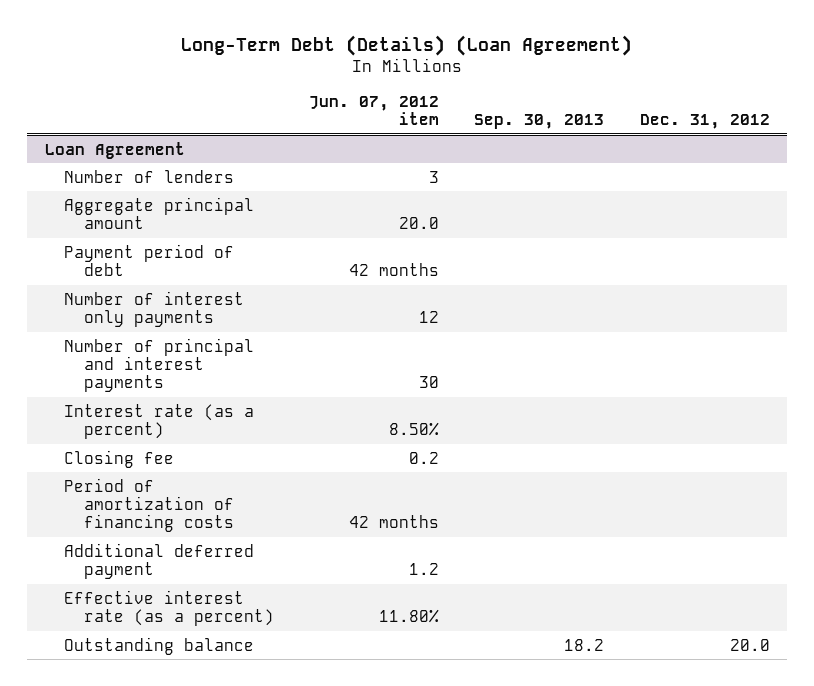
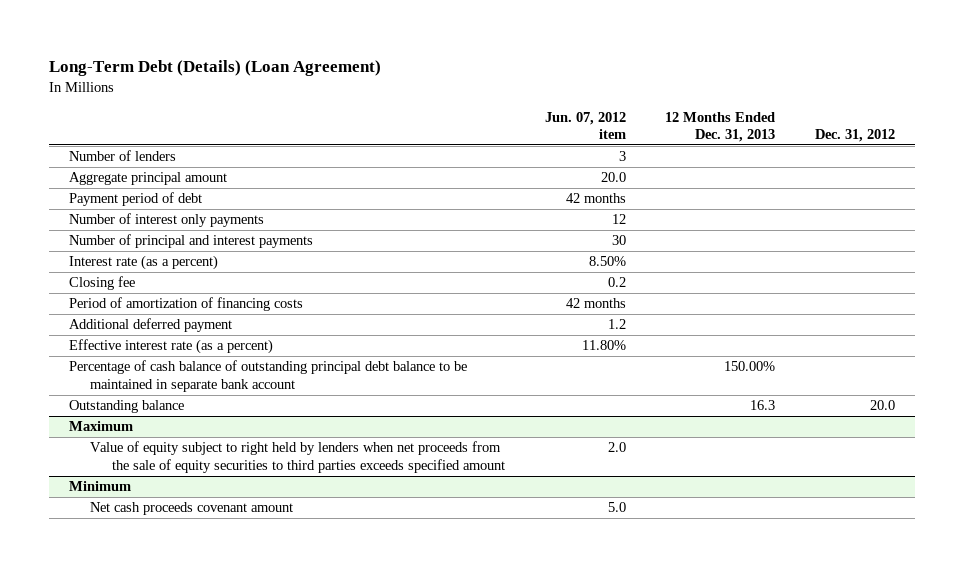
- | Jun. 07, 2012 item | Sep. 30, 2013 | Dec. 31, 2012
+ | Jun. 07, 2012 item | 12 Months Ended Dec. 31, 2013 | Dec. 31, 2012
- Loan Agreement
+ Percentage of cash balance of outstanding principal debt balance to be maintained in separate bank account | | 150.00% |
+ Maximum
+ Value of equity subject to right held by lenders when net proceeds from the sale of equity securities to third parties exceeds specified amount | 2.0 | |
+ Minimum
+ Net cash proceeds covenant amount | 5.0 | |

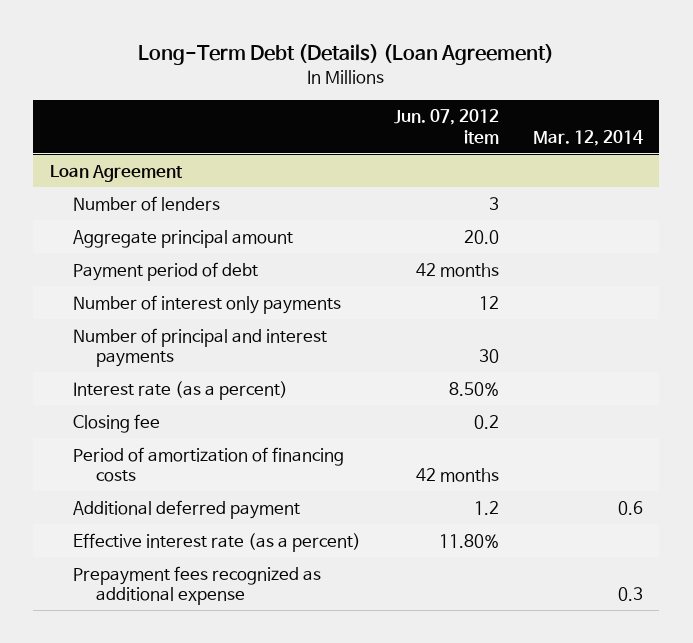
- | Jun. 07, 2012 item | 12 Months Ended Dec. 31, 2013 | Dec. 31, 2012
+ | Jun. 07, 2012 item | Mar. 12, 2014
+ Loan Agreement
- Percentage of cash balance of outstanding principal debt balance to be maintained in separate bank account | | 150.00% |
- Outstanding balance | | 16.3 | 20.0
- Maximum
- Value of equity subject to right held by lenders when net proceeds from the sale of equity securities to third parties exceeds specified amount | 2.0 | |
- Minimum
- Net cash proceeds covenant amount | 5.0 | |
+ Prepayment fees recognized as additional expense | | 0.3

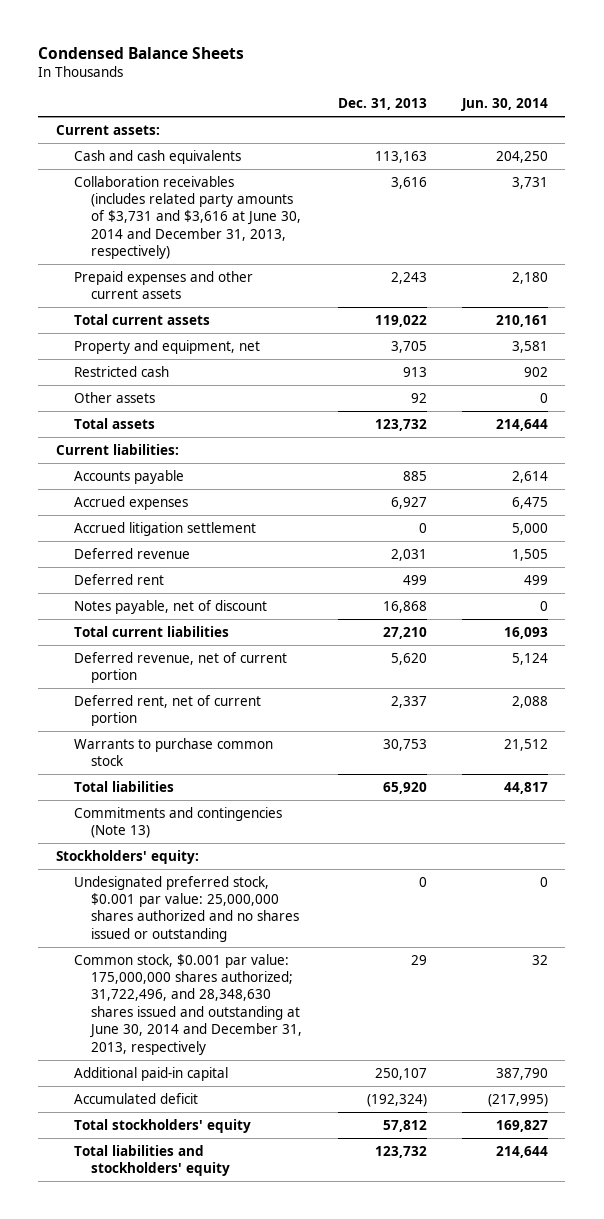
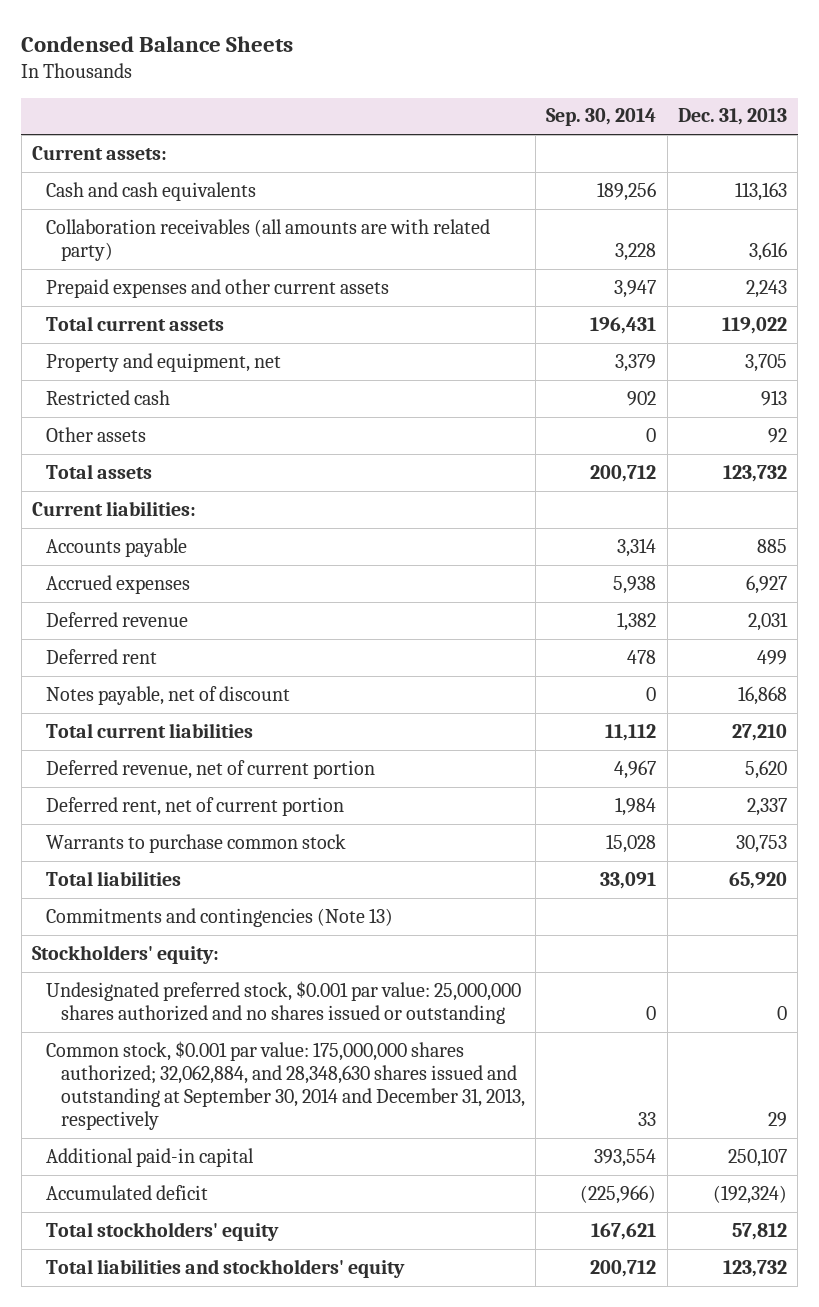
- | Dec. 31, 2013 | Jun. 30, 2014
+ | Sep. 30, 2014 | Dec. 31, 2013
- Collaboration receivables (includes related party amounts of $3,731 and $3,616 at June 30, 2014 and December 31, 2013, respectively) | 3,616 | 3,731
+ Collaboration receivables (all amounts are with related party) | 3,228 | 3,616
- Accrued litigation settlement | 0 | 5,000
- Common stock, $0.001 par value: 175,000,000 shares authorized; 31,722,496, and 28,348,630 shares issued and outstanding at June 30, 2014 and December 31, 2013, respectively | 29 | 32
+ Common stock, $0.001 par value: 175,000,000 shares authorized; 32,062,884, and 28,348,630 shares issued and outstanding at September 30, 2014 and December 31, 2013, respectively | 33 | 29

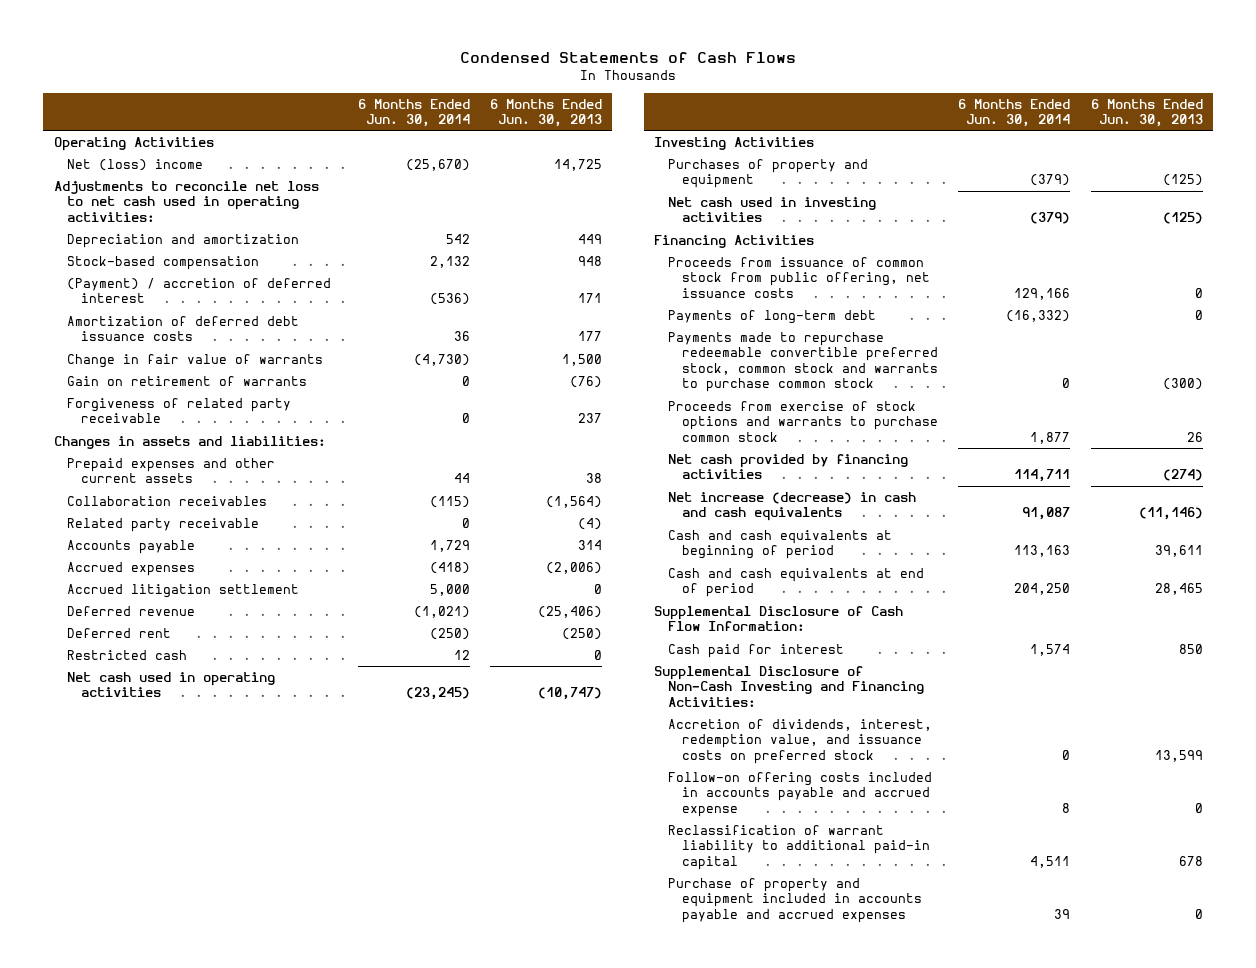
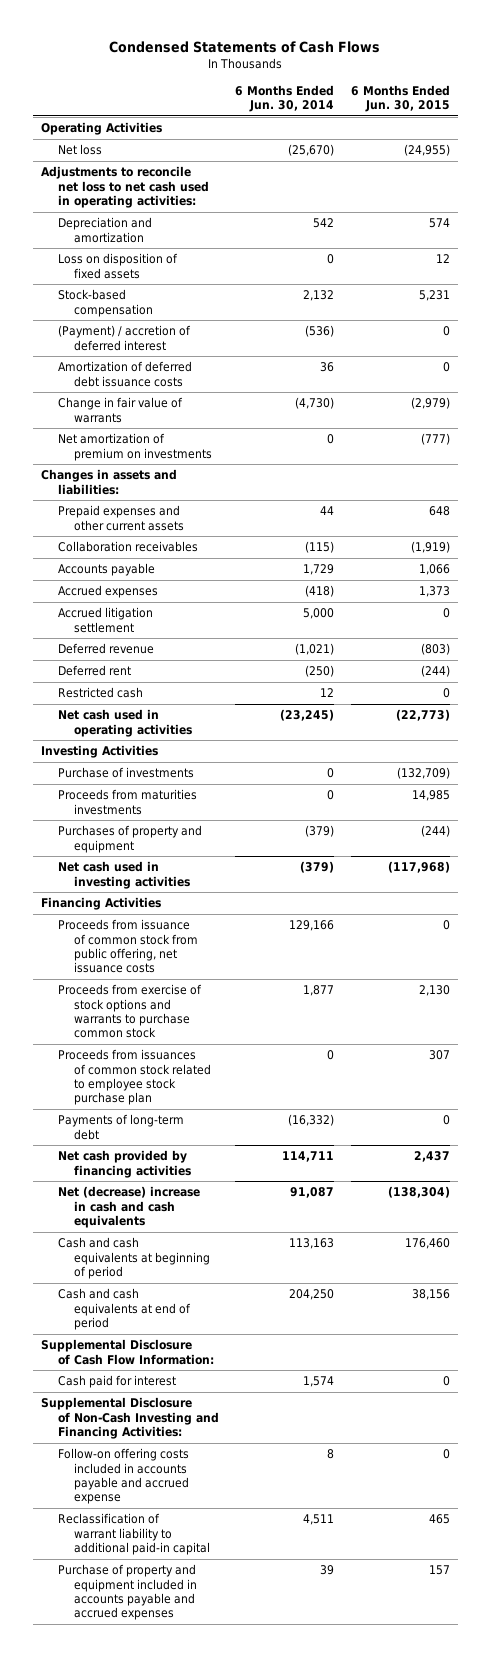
- | 6 Months Ended Jun. 30, 2014 | 6 Months Ended Jun. 30, 2013
+ | 6 Months Ended Jun. 30, 2014 | 6 Months Ended Jun. 30, 2015
- Net (loss) income | (25,670) | 14,725
+ Net loss | (25,670) | (24,955)
+ Loss on disposition of fixed assets | 0 | 12
- Gain on retirement of warrants | 0 | (76)
- Forgiveness of related party receivable | 0 | 237
+ Net amortization of premium on investments | 0 | (777)
- Related party receivable | 0 | (4)
+ Purchase of investments | 0 | (132,709)
+ Proceeds from maturities investments | 0 | 14,985
- Payments made to repurchase redeemable convertible preferred stock, common stock and warrants to purchase common stock | 0 | (300)
+ Proceeds from issuances of common stock related to employee stock purchase plan | 0 | 307
moved down: Payments of long-term debt | (16,332) | 0
- Net increase (decrease) in cash and cash equivalents | 91,087 | (11,146)
+ Net (decrease) increase in cash and cash equivalents | 91,087 | (138,304)
- Accretion of dividends, interest, redemption value, and issuance costs on preferred stock | 0 | 13,599

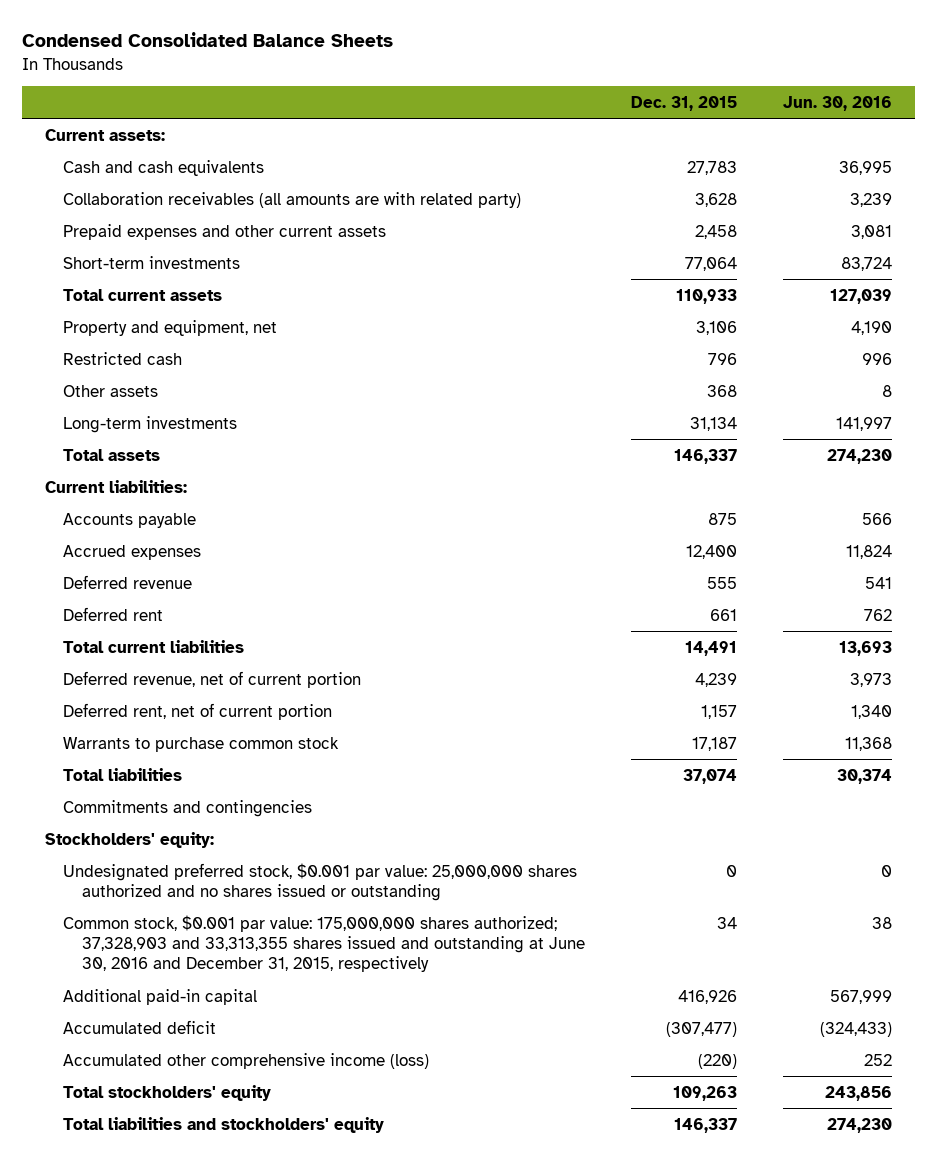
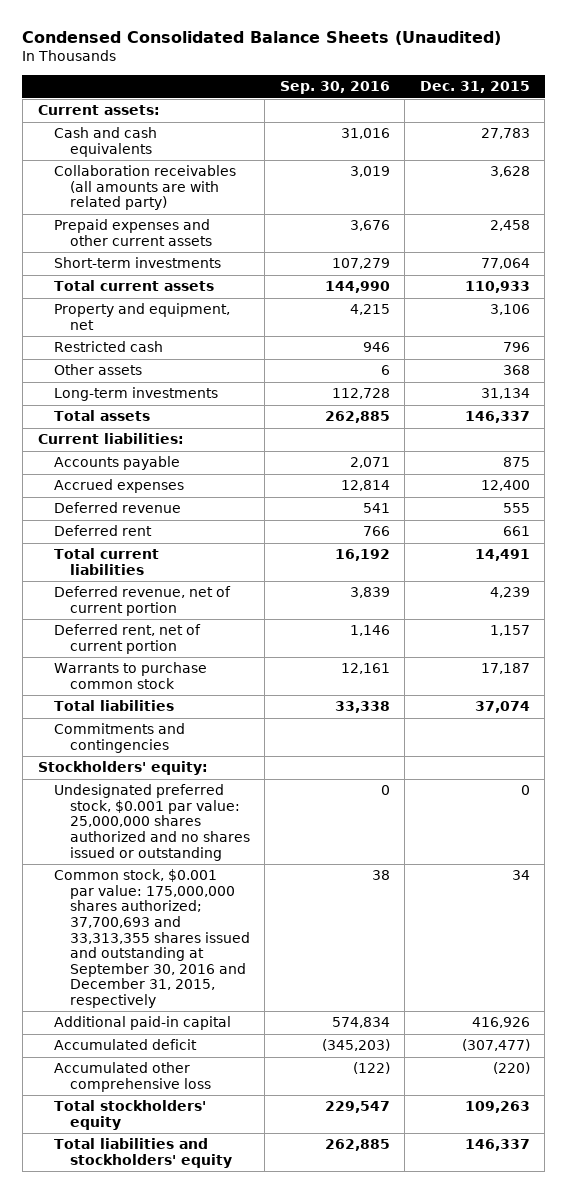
- Condensed Consolidated Balance Sheets
+ Condensed Consolidated Balance Sheets (Unaudited)
- | Dec. 31, 2015 | Jun. 30, 2016
+ | Sep. 30, 2016 | Dec. 31, 2015
- Common stock, $0.001 par value: 175,000,000 shares authorized; 37,328,903 and 33,313,355 shares issued and outstanding at June 30, 2016 and December 31, 2015, respectively | 34 | 38
+ Common stock, $0.001 par value: 175,000,000 shares authorized; 37,700,693 and 33,313,355 shares issued and outstanding at September 30, 2016 and December 31, 2015, respectively | 38 | 34
- Accumulated other comprehensive income (loss) | (220) | 252
+ Accumulated other comprehensive loss | (122) | (220)

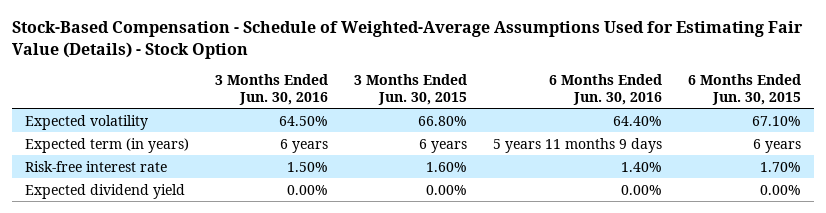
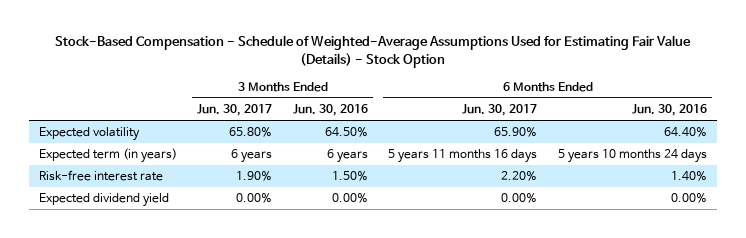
- | 3 Months Ended Jun. 30, 2016 | 3 Months Ended Jun. 30, 2015 | 6 Months Ended Jun. 30, 2016 | 6 Months Ended Jun. 30, 2015
+ | 3 Months Ended Jun. 30, 2017 | 3 Months Ended Jun. 30, 2016 | 6 Months Ended Jun. 30, 2017 | 6 Months Ended Jun. 30, 2016
- Expected term (in years) | 6 years | 6 years | 5 years 11 months 9 days | 6 years
+ Expected term (in years) | 6 years | 6 years | 5 years 11 months 16 days | 5 years 10 months 24 days

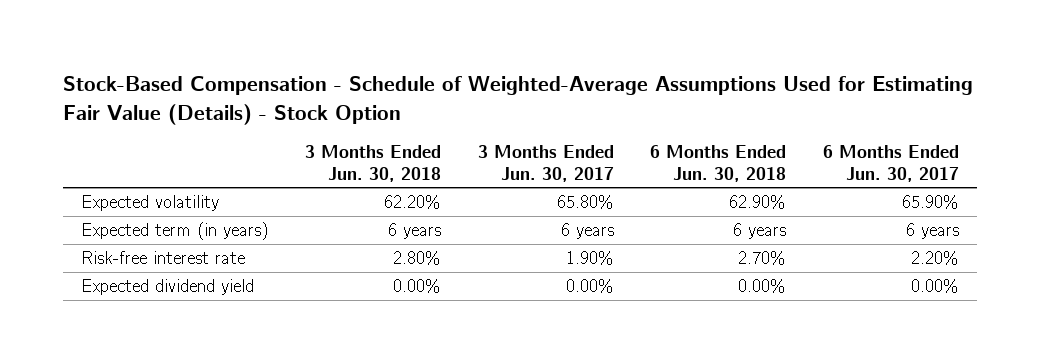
- | 3 Months Ended Jun. 30, 2017 | 3 Months Ended Jun. 30, 2016 | 6 Months Ended Jun. 30, 2017 | 6 Months Ended Jun. 30, 2016
+ | 3 Months Ended Jun. 30, 2018 | 3 Months Ended Jun. 30, 2017 | 6 Months Ended Jun. 30, 2018 | 6 Months Ended Jun. 30, 2017
- Expected term (in years) | 6 years | 6 years | 5 years 11 months 16 days | 5 years 10 months 24 days
+ Expected term (in years) | 6 years | 6 years | 6 years | 6 years

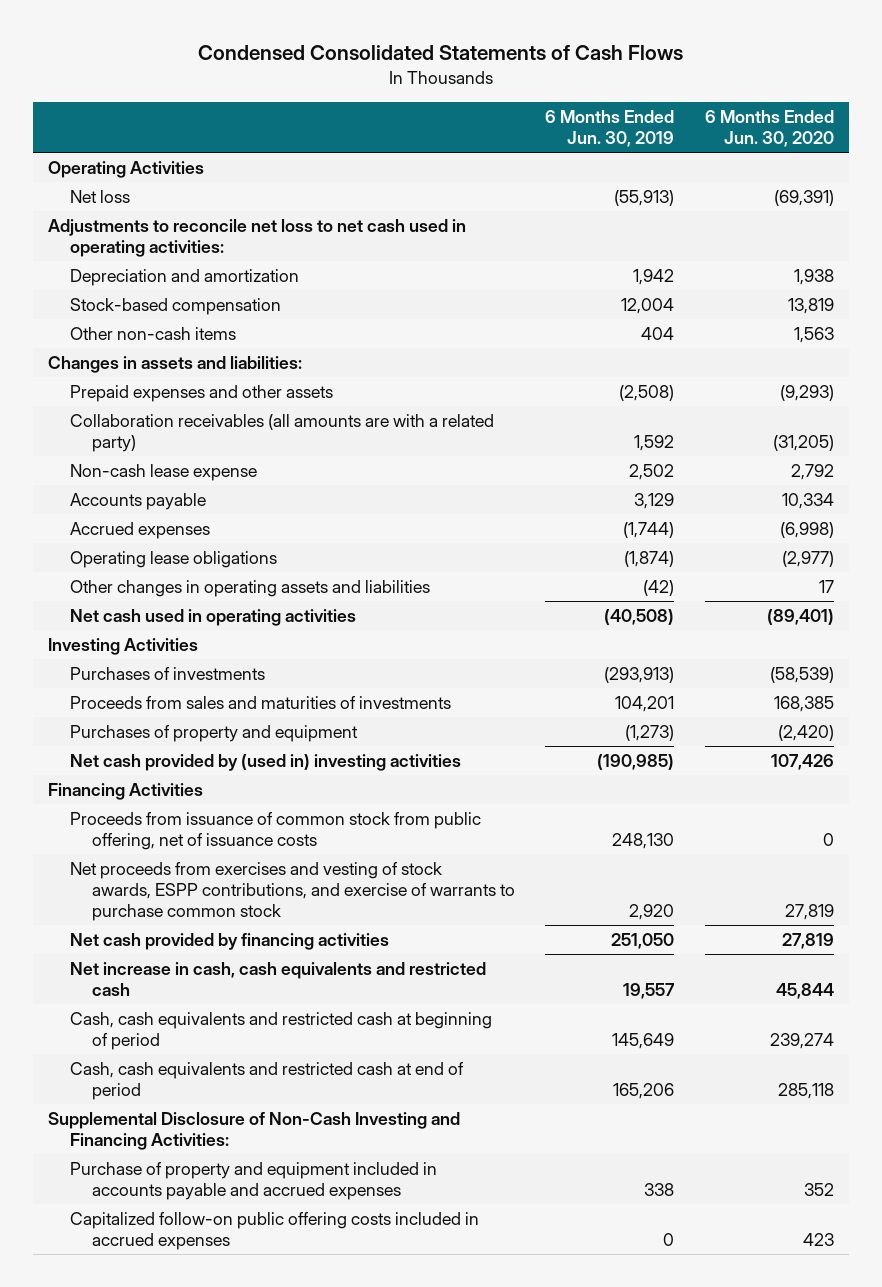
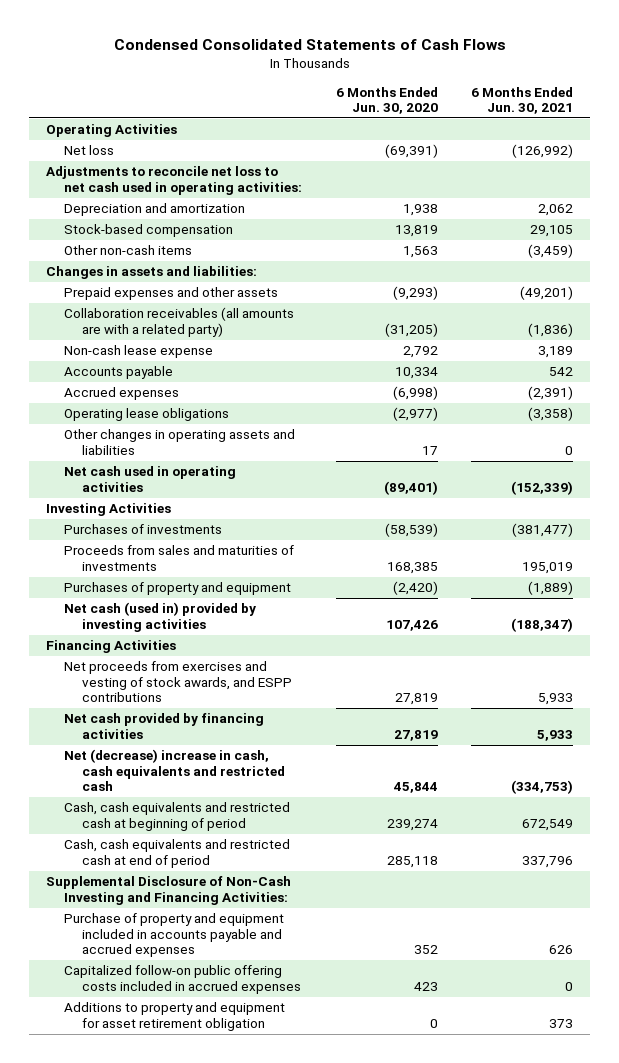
- | 6 Months Ended Jun. 30, 2019 | 6 Months Ended Jun. 30, 2020
+ | 6 Months Ended Jun. 30, 2020 | 6 Months Ended Jun. 30, 2021
- Net cash provided by (used in) investing activities | (190,985) | 107,426
+ Net cash (used in) provided by investing activities | 107,426 | (188,347)
- Proceeds from issuance of common stock from public offering, net of issuance costs | 248,130 | 0
- Net proceeds from exercises and vesting of stock awards, ESPP contributions, and exercise of warrants to purchase common stock | 2,920 | 27,819
+ Net proceeds from exercises and vesting of stock awards, and ESPP contributions | 27,819 | 5,933
- Net increase in cash, cash equivalents and restricted cash | 19,557 | 45,844
+ Net (decrease) increase in cash, cash equivalents and restricted cash | 45,844 | (334,753)
+ Additions to property and equipment for asset retirement obligation | 0 | 373

